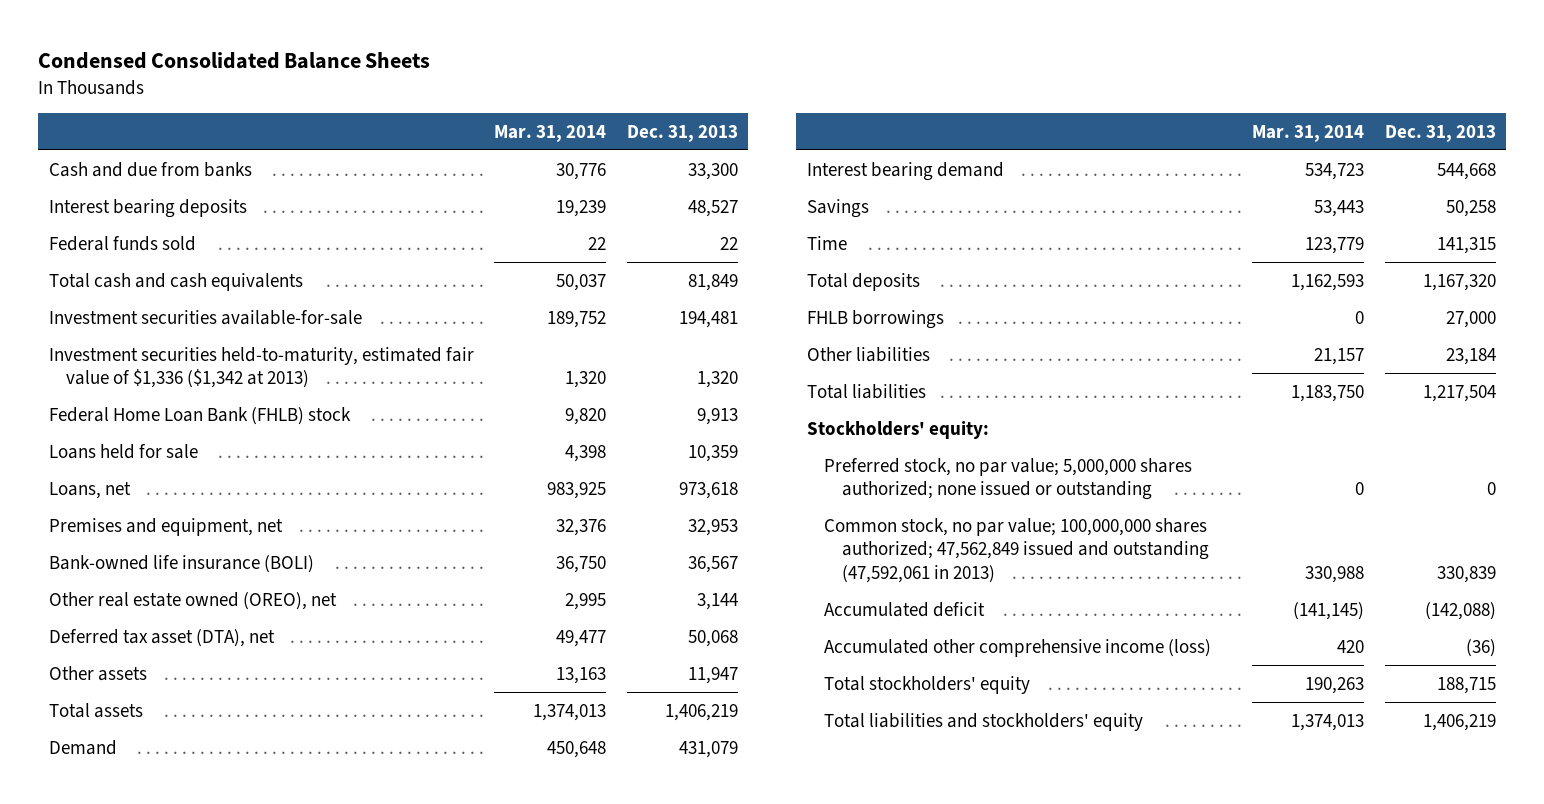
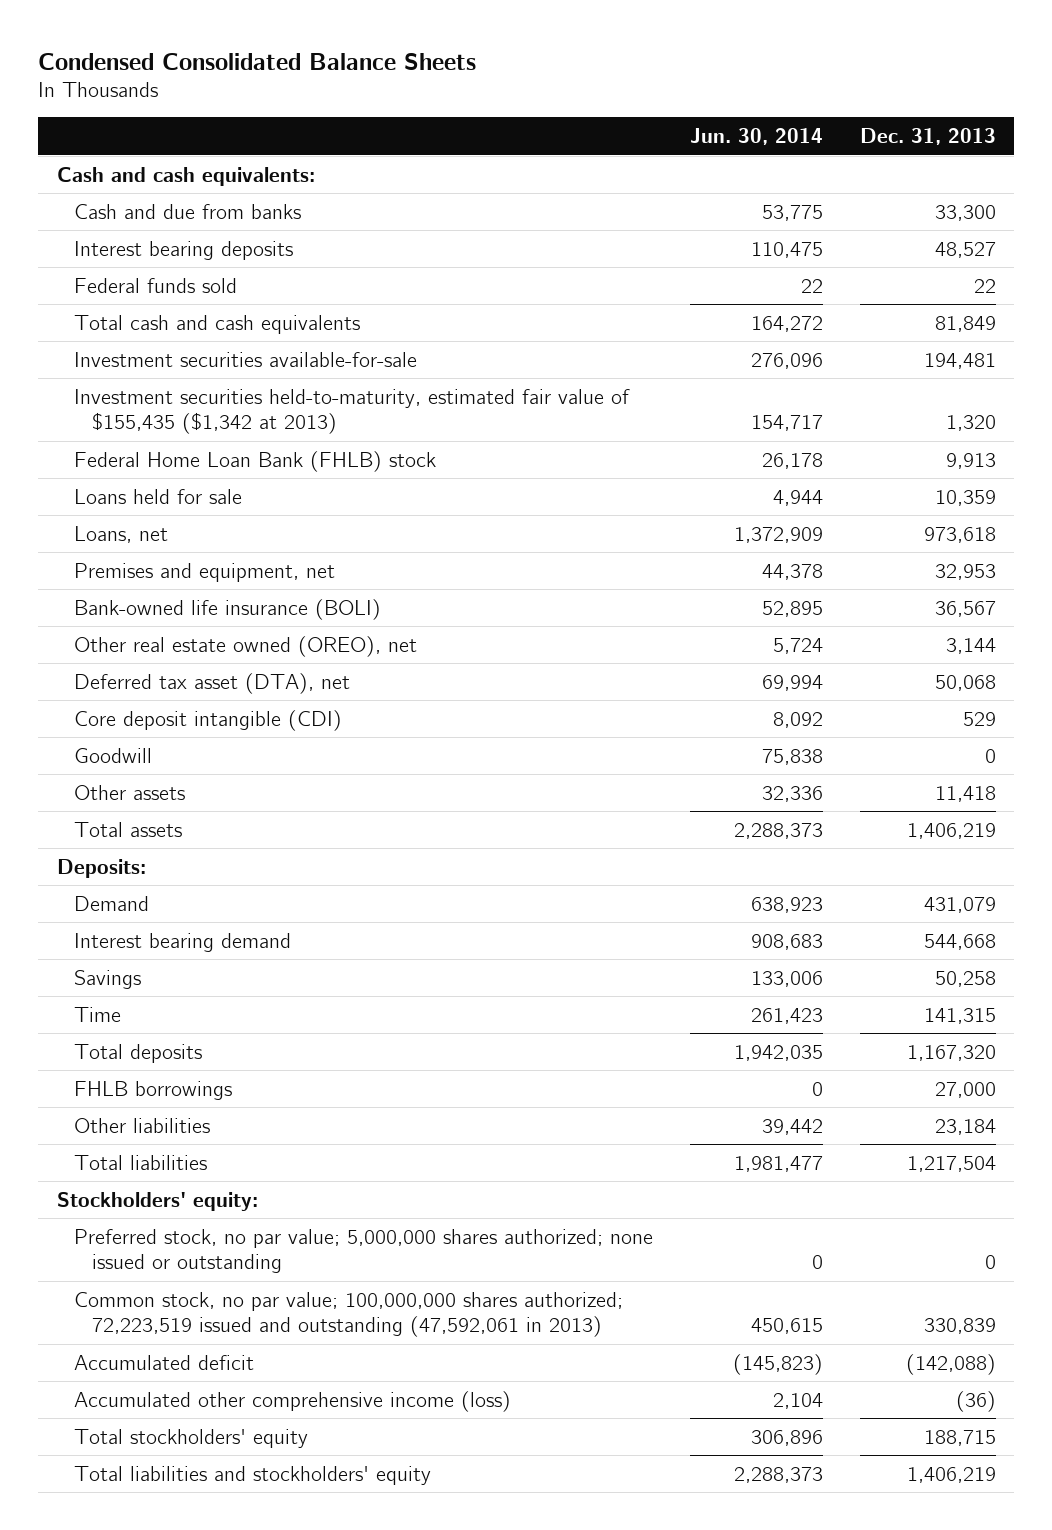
- | Mar. 31, 2014 | Dec. 31, 2013
+ | Jun. 30, 2014 | Dec. 31, 2013
+ Cash and cash equivalents:
- Investment securities held-to-maturity, estimated fair value of $1,336 ($1,342 at 2013) | 1,320 | 1,320
+ Investment securities held-to-maturity, estimated fair value of $155,435 ($1,342 at 2013) | 154,717 | 1,320
- Other assets | 13,163 | 11,947
+ Core deposit intangible (CDI) | 8,092 | 529
+ Goodwill | 75,838 | 0
+ Other assets | 32,336 | 11,418
+ Deposits:
- Common stock, no par value; 100,000,000 shares authorized; 47,562,849 issued and outstanding (47,592,061 in 2013) | 330,988 | 330,839
+ Common stock, no par value; 100,000,000 shares authorized; 72,223,519 issued and outstanding (47,592,061 in 2013) | 450,615 | 330,839

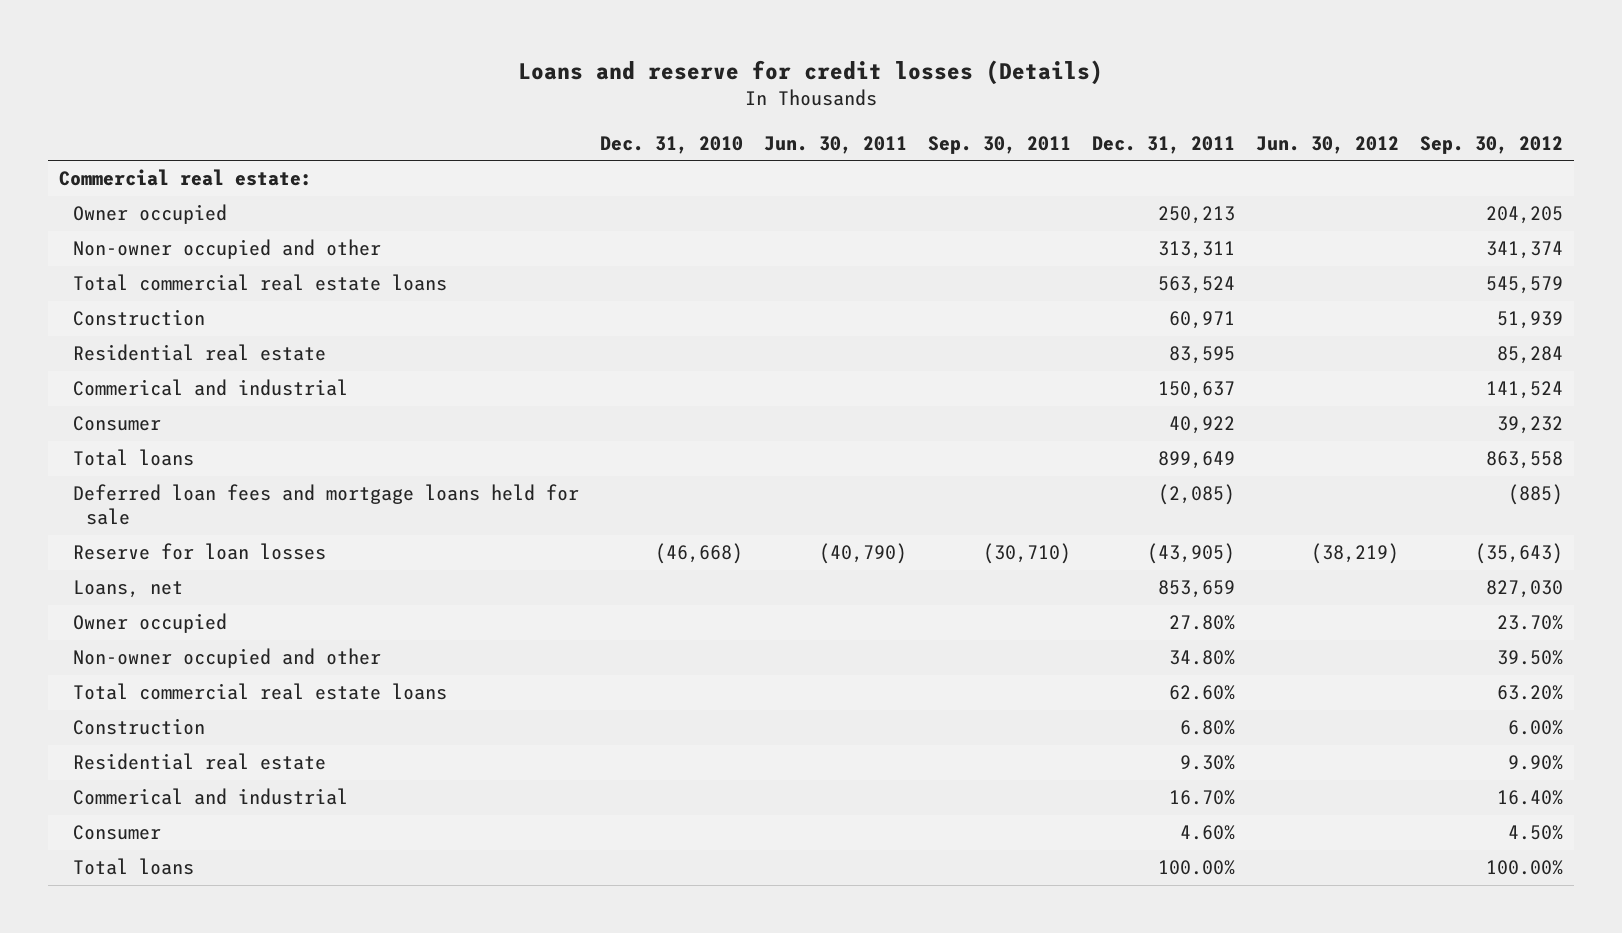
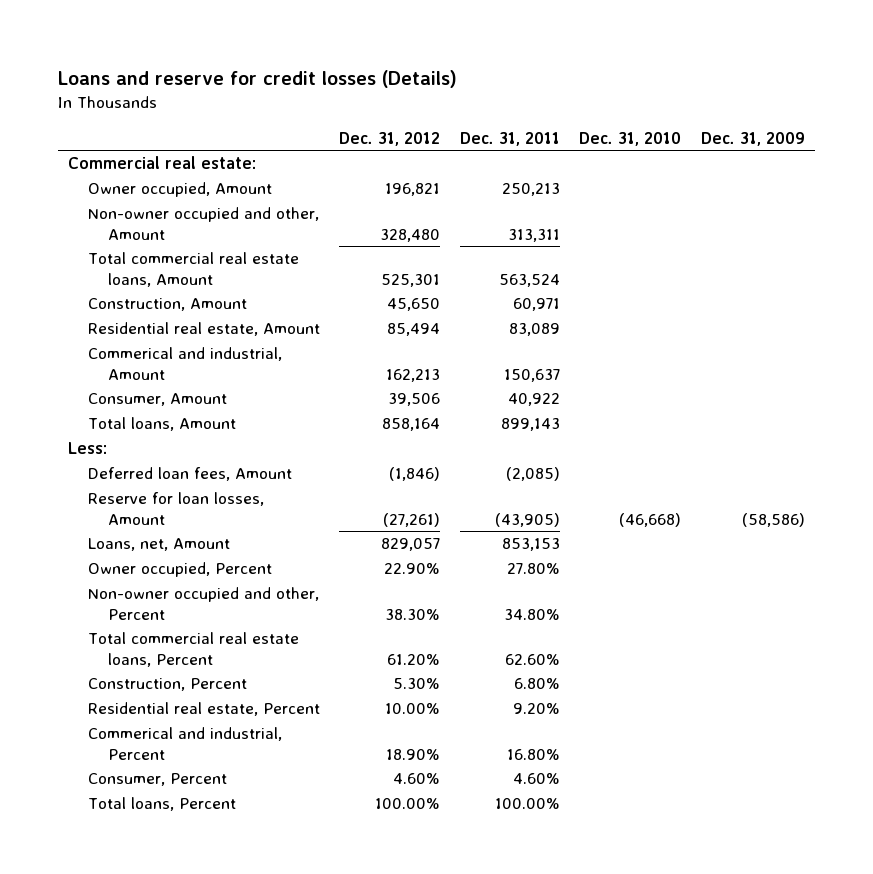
- | Dec. 31, 2010 | Jun. 30, 2011 | Sep. 30, 2011 | Dec. 31, 2011 | Jun. 30, 2012 | Sep. 30, 2012
+ | Dec. 31, 2012 | Dec. 31, 2011 | Dec. 31, 2010 | Dec. 31, 2009
- Owner occupied | | | | 250,213 | | 204,205
- Non-owner occupied and other | | | | 313,311 | | 341,374
- Total commercial real estate loans | | | | 563,524 | | 545,579
- Construction | | | | 60,971 | | 51,939
- Residential real estate | | | | 83,595 | | 85,284
- Commerical and industrial | | | | 150,637 | | 141,524
- Consumer | | | | 40,922 | | 39,232
- Total loans | | | | 899,649 | | 863,558
- Deferred loan fees and mortgage loans held for sale | | | | (2,085) | | (885)
- Reserve for loan losses | (46,668) | (40,790) | (30,710) | (43,905) | (38,219) | (35,643)
- Loans, net | | | | 853,659 | | 827,030
- Owner occupied | | | | 27.80% | | 23.70%
- Non-owner occupied and other | | | | 34.80% | | 39.50%
- Total commercial real estate loans | | | | 62.60% | | 63.20%
- Construction | | | | 6.80% | | 6.00%
- Residential real estate | | | | 9.30% | | 9.90%
- Commerical and industrial | | | | 16.70% | | 16.40%
- Consumer | | | | 4.60% | | 4.50%
- Total loans | | | | 100.00% | | 100.00%
+ Owner occupied, Amount | 196,821 | 250,213 | |
+ Non-owner occupied and other, Amount | 328,480 | 313,311 | |
+ Total commercial real estate loans, Amount | 525,301 | 563,524 | |
+ Construction, Amount | 45,650 | 60,971 | |
+ Residential real estate, Amount | 85,494 | 83,089 | |
+ Commerical and industrial, Amount | 162,213 | 150,637 | |
+ Consumer, Amount | 39,506 | 40,922 | |
+ Total loans, Amount | 858,164 | 899,143 | |
+ Less:
+ Deferred loan fees, Amount | (1,846) | (2,085) | |
+ Reserve for loan losses, Amount | (27,261) | (43,905) | (46,668) | (58,586)
+ Loans, net, Amount | 829,057 | 853,153 | |
+ Owner occupied, Percent | 22.90% | 27.80% | |
+ Non-owner occupied and other, Percent | 38.30% | 34.80% | |
+ Total commercial real estate loans, Percent | 61.20% | 62.60% | |
+ Construction, Percent | 5.30% | 6.80% | |
+ Residential real estate, Percent | 10.00% | 9.20% | |
+ Commerical and industrial, Percent | 18.90% | 16.80% | |
+ Consumer, Percent | 4.60% | 4.60% | |
+ Total loans, Percent | 100.00% | 100.00% | |

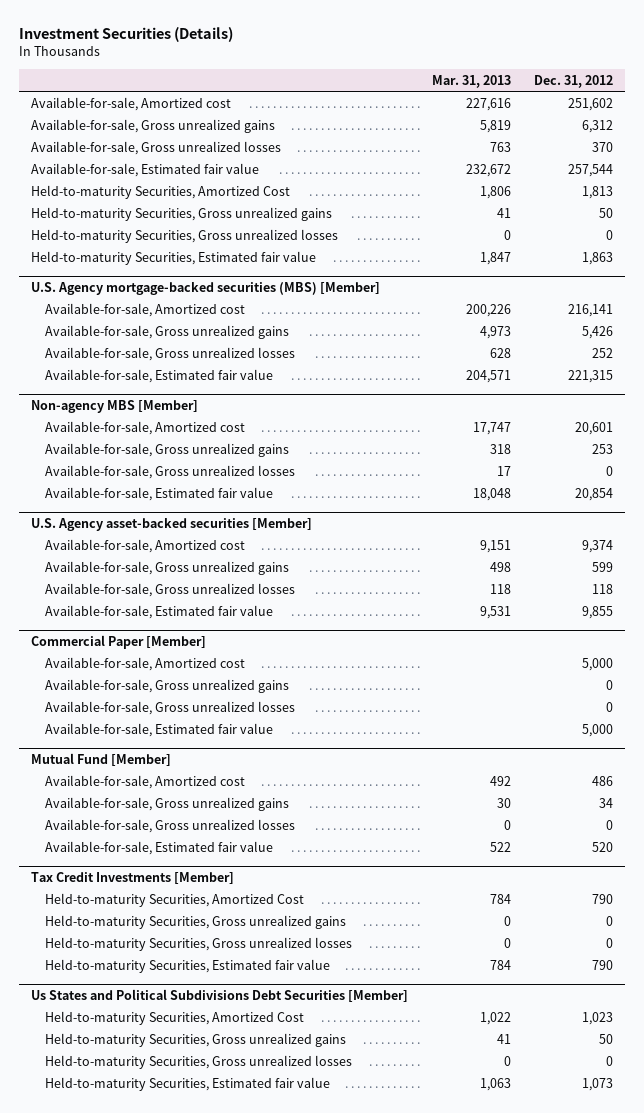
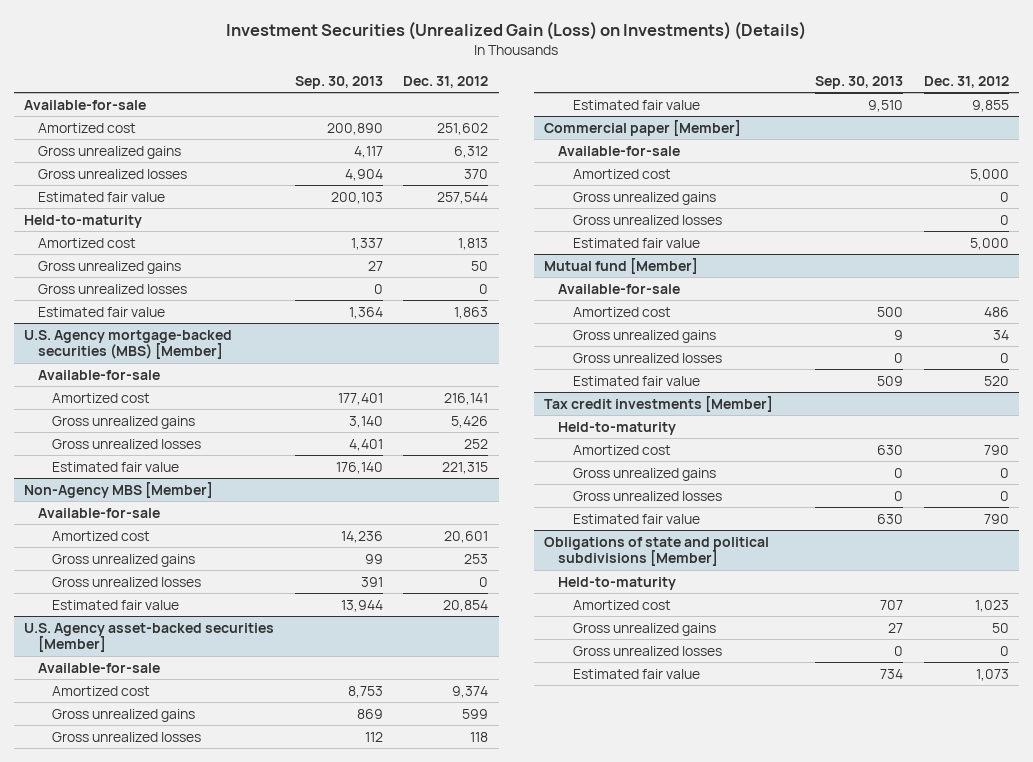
- Investment Securities (Details)
+ Investment Securities (Unrealized Gain (Loss) on Investments) (Details)
- | Mar. 31, 2013 | Dec. 31, 2012
+ | Sep. 30, 2013 | Dec. 31, 2012
- Available-for-sale, Amortized cost | 227,616 | 251,602
- Available-for-sale, Gross unrealized gains | 5,819 | 6,312
- Available-for-sale, Gross unrealized losses | 763 | 370
- Available-for-sale, Estimated fair value | 232,672 | 257,544
- Held-to-maturity Securities, Amortized Cost | 1,806 | 1,813
- Held-to-maturity Securities, Gross unrealized gains | 41 | 50
- Held-to-maturity Securities, Gross unrealized losses | 0 | 0
- Held-to-maturity Securities, Estimated fair value | 1,847 | 1,863
+ Available-for-sale
+ Amortized cost | 200,890 | 251,602
+ Gross unrealized gains | 4,117 | 6,312
+ Gross unrealized losses | 4,904 | 370
+ Estimated fair value | 200,103 | 257,544
+ Held-to-maturity
+ Amortized cost | 1,337 | 1,813
+ Gross unrealized gains | 27 | 50
+ Gross unrealized losses | 0 | 0
+ Estimated fair value | 1,364 | 1,863
@ U.S. Agency mortgage-backed securities (MBS) [Member]
- Available-for-sale, Amortized cost | 200,226 | 216,141
- Available-for-sale, Gross unrealized gains | 4,973 | 5,426
- Available-for-sale, Gross unrealized losses | 628 | 252
- Available-for-sale, Estimated fair value | 204,571 | 221,315
- Non-agency MBS [Member]
- Available-for-sale, Amortized cost | 17,747 | 20,601
- Available-for-sale, Gross unrealized gains | 318 | 253
- Available-for-sale, Gross unrealized losses | 17 | 0
- Available-for-sale, Estimated fair value | 18,048 | 20,854
@ U.S. Agency mortgage-backed securities (MBS) [Member]
+ Available-for-sale
+ Amortized cost | 177,401 | 216,141
+ Gross unrealized gains | 3,140 | 5,426
+ Gross unrealized losses | 4,401 | 252
+ Estimated fair value | 176,140 | 221,315
+ Non-Agency MBS [Member]
+ Available-for-sale
+ Amortized cost | 14,236 | 20,601
+ Gross unrealized gains | 99 | 253
+ Gross unrealized losses | 391 | 0
+ Estimated fair value | 13,944 | 20,854
@ U.S. Agency asset-backed securities [Member]
- Available-for-sale, Amortized cost | 9,151 | 9,374
- Available-for-sale, Gross unrealized gains | 498 | 599
- Available-for-sale, Gross unrealized losses | 118 | 118
- Available-for-sale, Estimated fair value | 9,531 | 9,855
- Commercial Paper [Member]
- Available-for-sale, Amortized cost | | 5,000
- Available-for-sale, Gross unrealized gains | | 0
- Available-for-sale, Gross unrealized losses | | 0
- Available-for-sale, Estimated fair value | | 5,000
- Mutual Fund [Member]
- Available-for-sale, Amortized cost | 492 | 486
- Available-for-sale, Gross unrealized gains | 30 | 34
- Available-for-sale, Gross unrealized losses | 0 | 0
- Available-for-sale, Estimated fair value | 522 | 520
- Tax Credit Investments [Member]
- Held-to-maturity Securities, Amortized Cost | 784 | 790
- Held-to-maturity Securities, Gross unrealized gains | 0 | 0
- Held-to-maturity Securities, Gross unrealized losses | 0 | 0
- Held-to-maturity Securities, Estimated fair value | 784 | 790
- Us States and Political Subdivisions Debt Securities [Member]
- Held-to-maturity Securities, Amortized Cost | 1,022 | 1,023
- Held-to-maturity Securities, Gross unrealized gains | 41 | 50
- Held-to-maturity Securities, Gross unrealized losses | 0 | 0
- Held-to-maturity Securities, Estimated fair value | 1,063 | 1,073
@ U.S. Agency asset-backed securities [Member]
+ Available-for-sale
+ Amortized cost | 8,753 | 9,374
+ Gross unrealized gains | 869 | 599
+ Gross unrealized losses | 112 | 118
+ Estimated fair value | 9,510 | 9,855
+ Commercial paper [Member]
+ Available-for-sale
+ Amortized cost | | 5,000
+ Gross unrealized gains | | 0
+ Gross unrealized losses | | 0
+ Estimated fair value | | 5,000
+ Mutual fund [Member]
+ Available-for-sale
+ Amortized cost | 500 | 486
+ Gross unrealized gains | 9 | 34
+ Gross unrealized losses | 0 | 0
+ Estimated fair value | 509 | 520
+ Tax credit investments [Member]
+ Held-to-maturity
+ Amortized cost | 630 | 790
+ Gross unrealized gains | 0 | 0
+ Gross unrealized losses | 0 | 0
+ Estimated fair value | 630 | 790
+ Obligations of state and political subdivisions [Member]
+ Held-to-maturity
+ Amortized cost | 707 | 1,023
+ Gross unrealized gains | 27 | 50
+ Gross unrealized losses | 0 | 0
+ Estimated fair value | 734 | 1,073

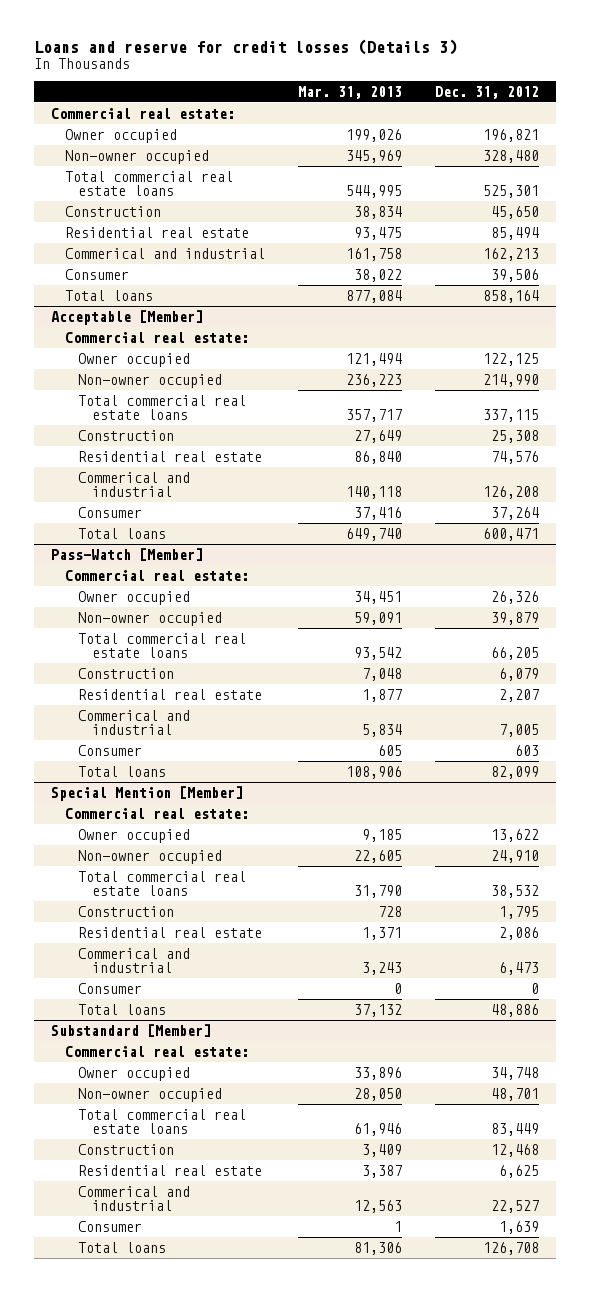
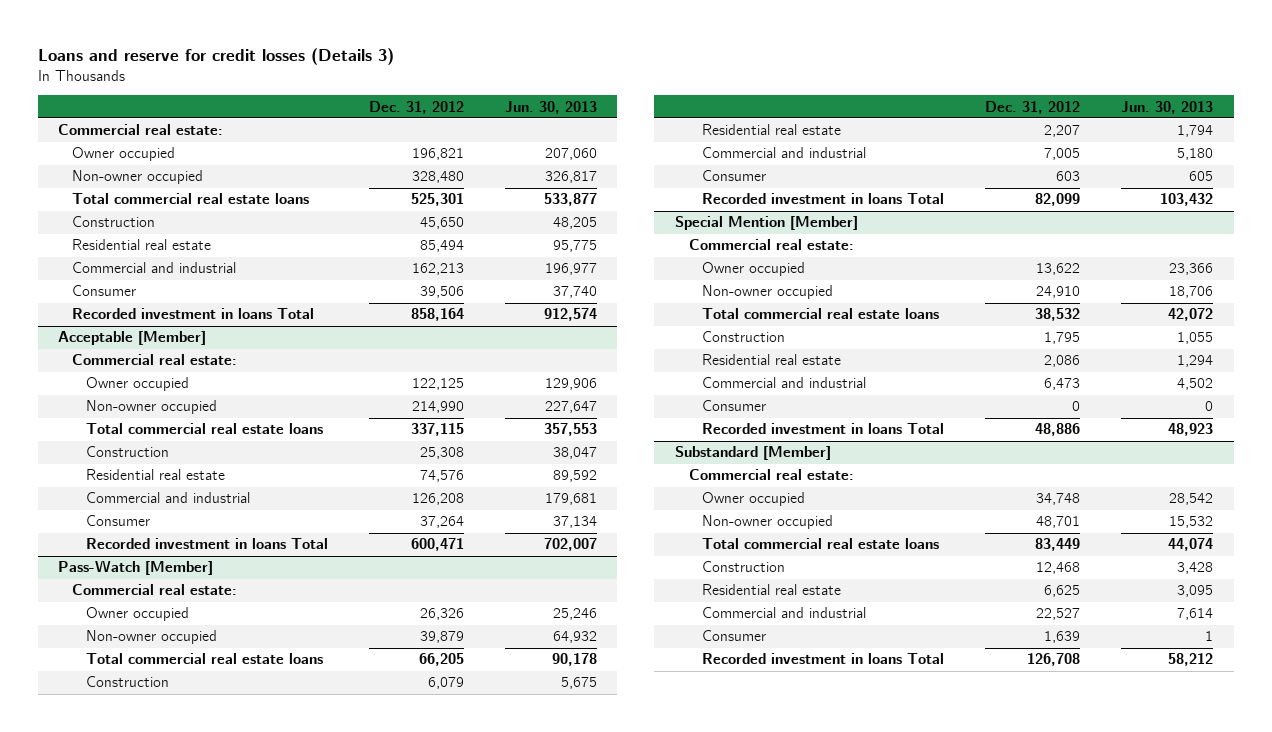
- | Mar. 31, 2013 | Dec. 31, 2012
+ | Dec. 31, 2012 | Jun. 30, 2013
- Commerical and industrial | 161,758 | 162,213
+ Commercial and industrial | 162,213 | 196,977
- Total loans | 877,084 | 858,164
+ Recorded investment in loans Total | 858,164 | 912,574
@ Acceptable [Member]
- Commerical and industrial | 140,118 | 126,208
+ Commercial and industrial | 126,208 | 179,681
- Total loans | 649,740 | 600,471
+ Recorded investment in loans Total | 600,471 | 702,007
@ Pass-Watch [Member]
- Commerical and industrial | 5,834 | 7,005
+ Commercial and industrial | 7,005 | 5,180
- Total loans | 108,906 | 82,099
+ Recorded investment in loans Total | 82,099 | 103,432
@ Special Mention [Member]
- Commerical and industrial | 3,243 | 6,473
+ Commercial and industrial | 6,473 | 4,502
- Total loans | 37,132 | 48,886
+ Recorded investment in loans Total | 48,886 | 48,923
@ Substandard [Member]
- Commerical and industrial | 12,563 | 22,527
+ Commercial and industrial | 22,527 | 7,614
- Total loans | 81,306 | 126,708
+ Recorded investment in loans Total | 126,708 | 58,212

